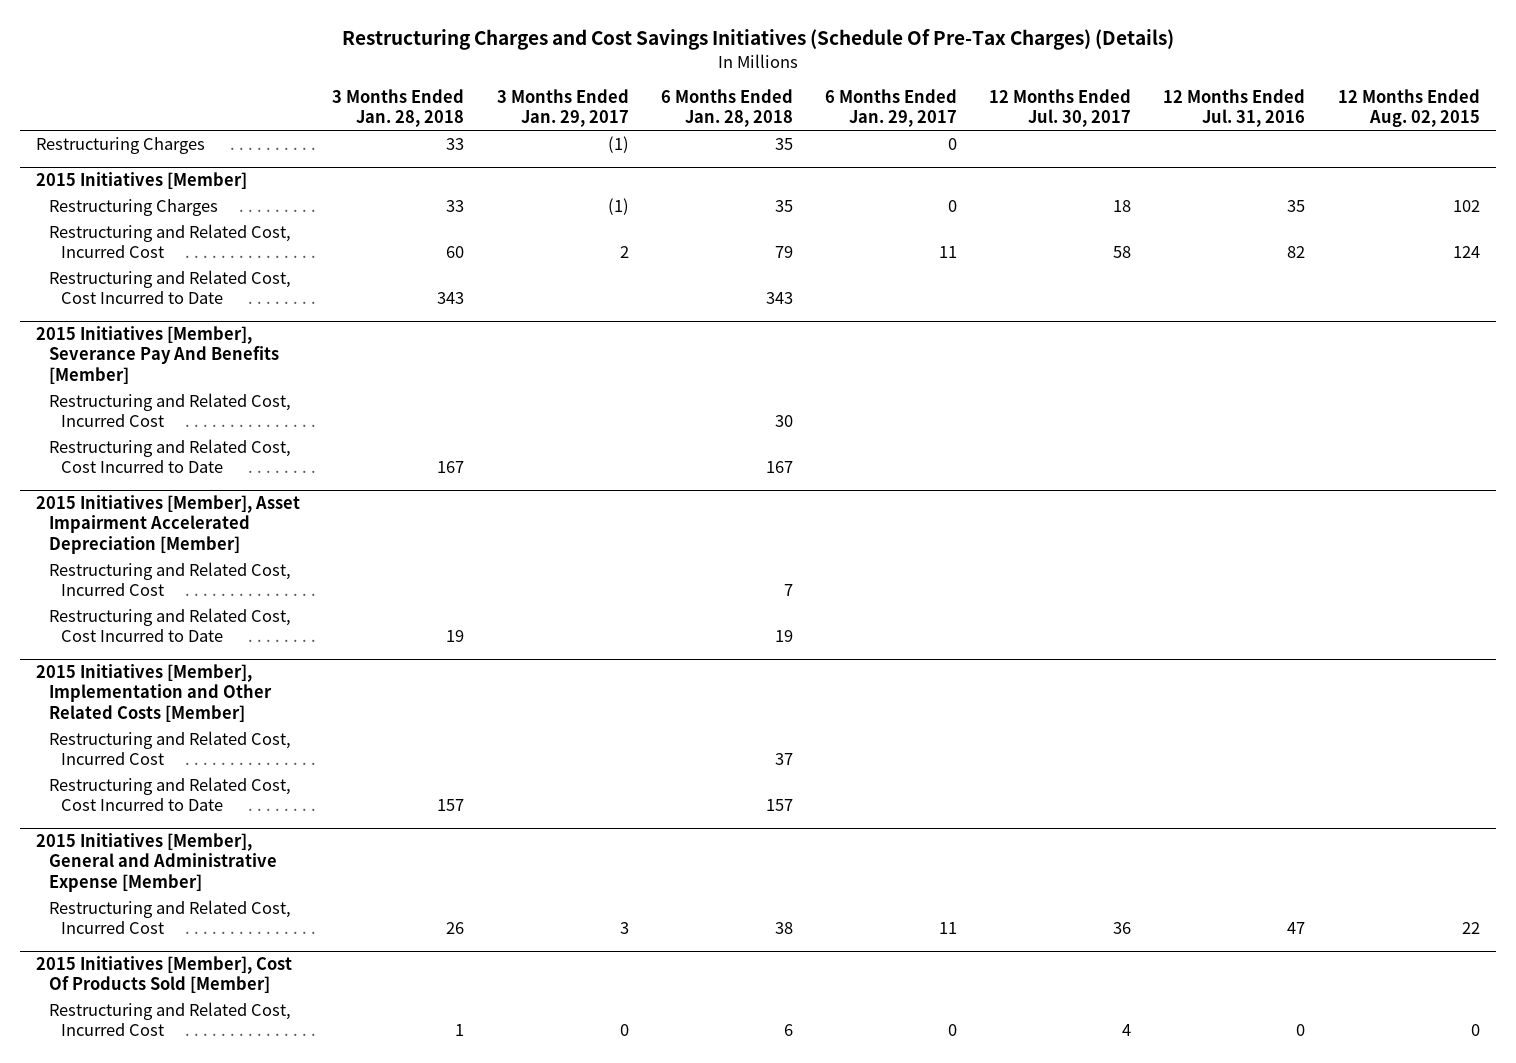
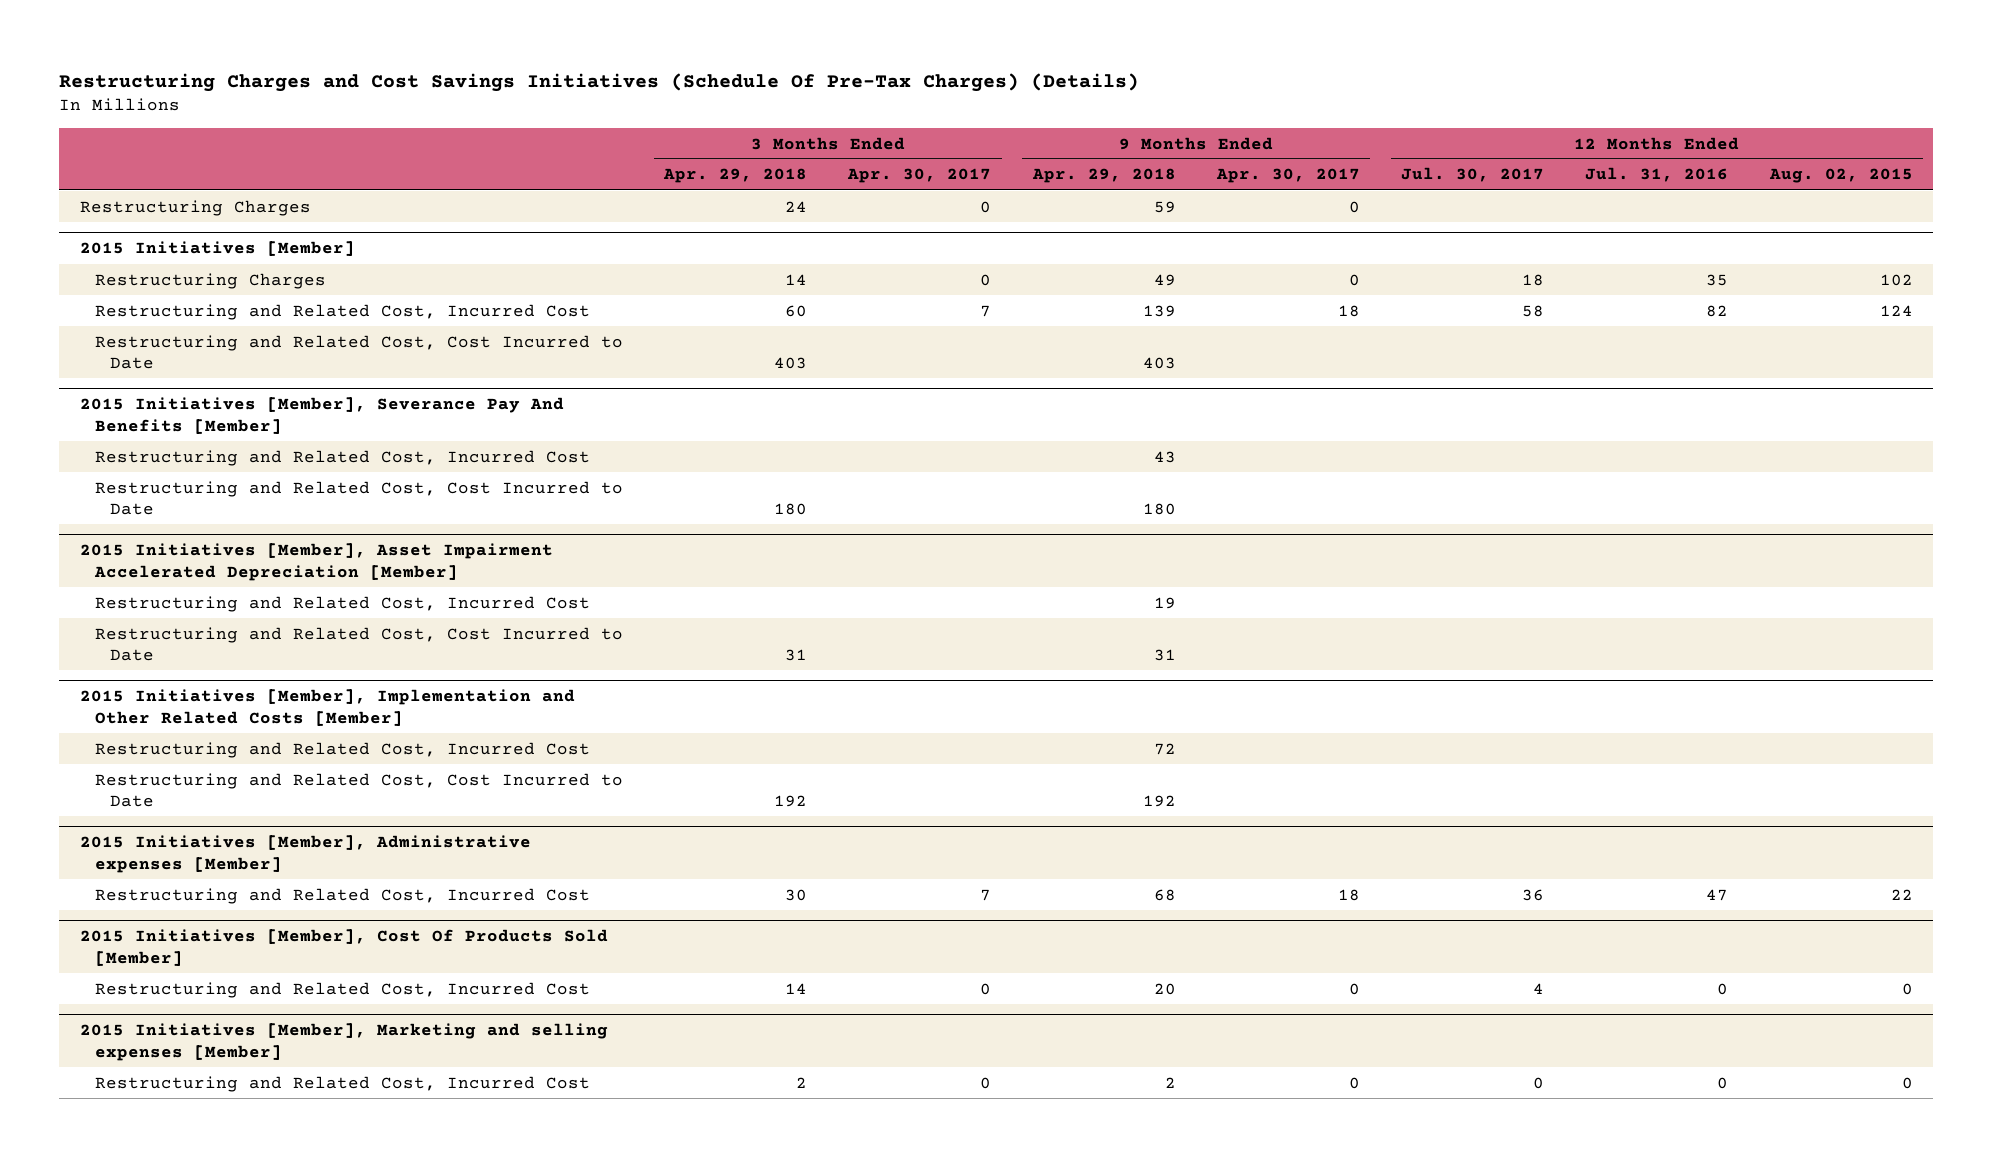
- | 3 Months Ended Jan. 28, 2018 | 3 Months Ended Jan. 29, 2017 | 6 Months Ended Jan. 28, 2018 | 6 Months Ended Jan. 29, 2017 | 12 Months Ended Jul. 30, 2017 | 12 Months Ended Jul. 31, 2016 | 12 Months Ended Aug. 02, 2015
+ | 3 Months Ended Apr. 29, 2018 | 3 Months Ended Apr. 30, 2017 | 9 Months Ended Apr. 29, 2018 | 9 Months Ended Apr. 30, 2017 | 12 Months Ended Jul. 30, 2017 | 12 Months Ended Jul. 31, 2016 | 12 Months Ended Aug. 02, 2015
- 2015 Initiatives [Member], General and Administrative Expense [Member]
+ 2015 Initiatives [Member], Administrative expenses [Member]
+ 2015 Initiatives [Member], Marketing and selling expenses [Member]
+ Restructuring and Related Cost, Incurred Cost | 2 | 0 | 2 | 0 | 0 | 0 | 0

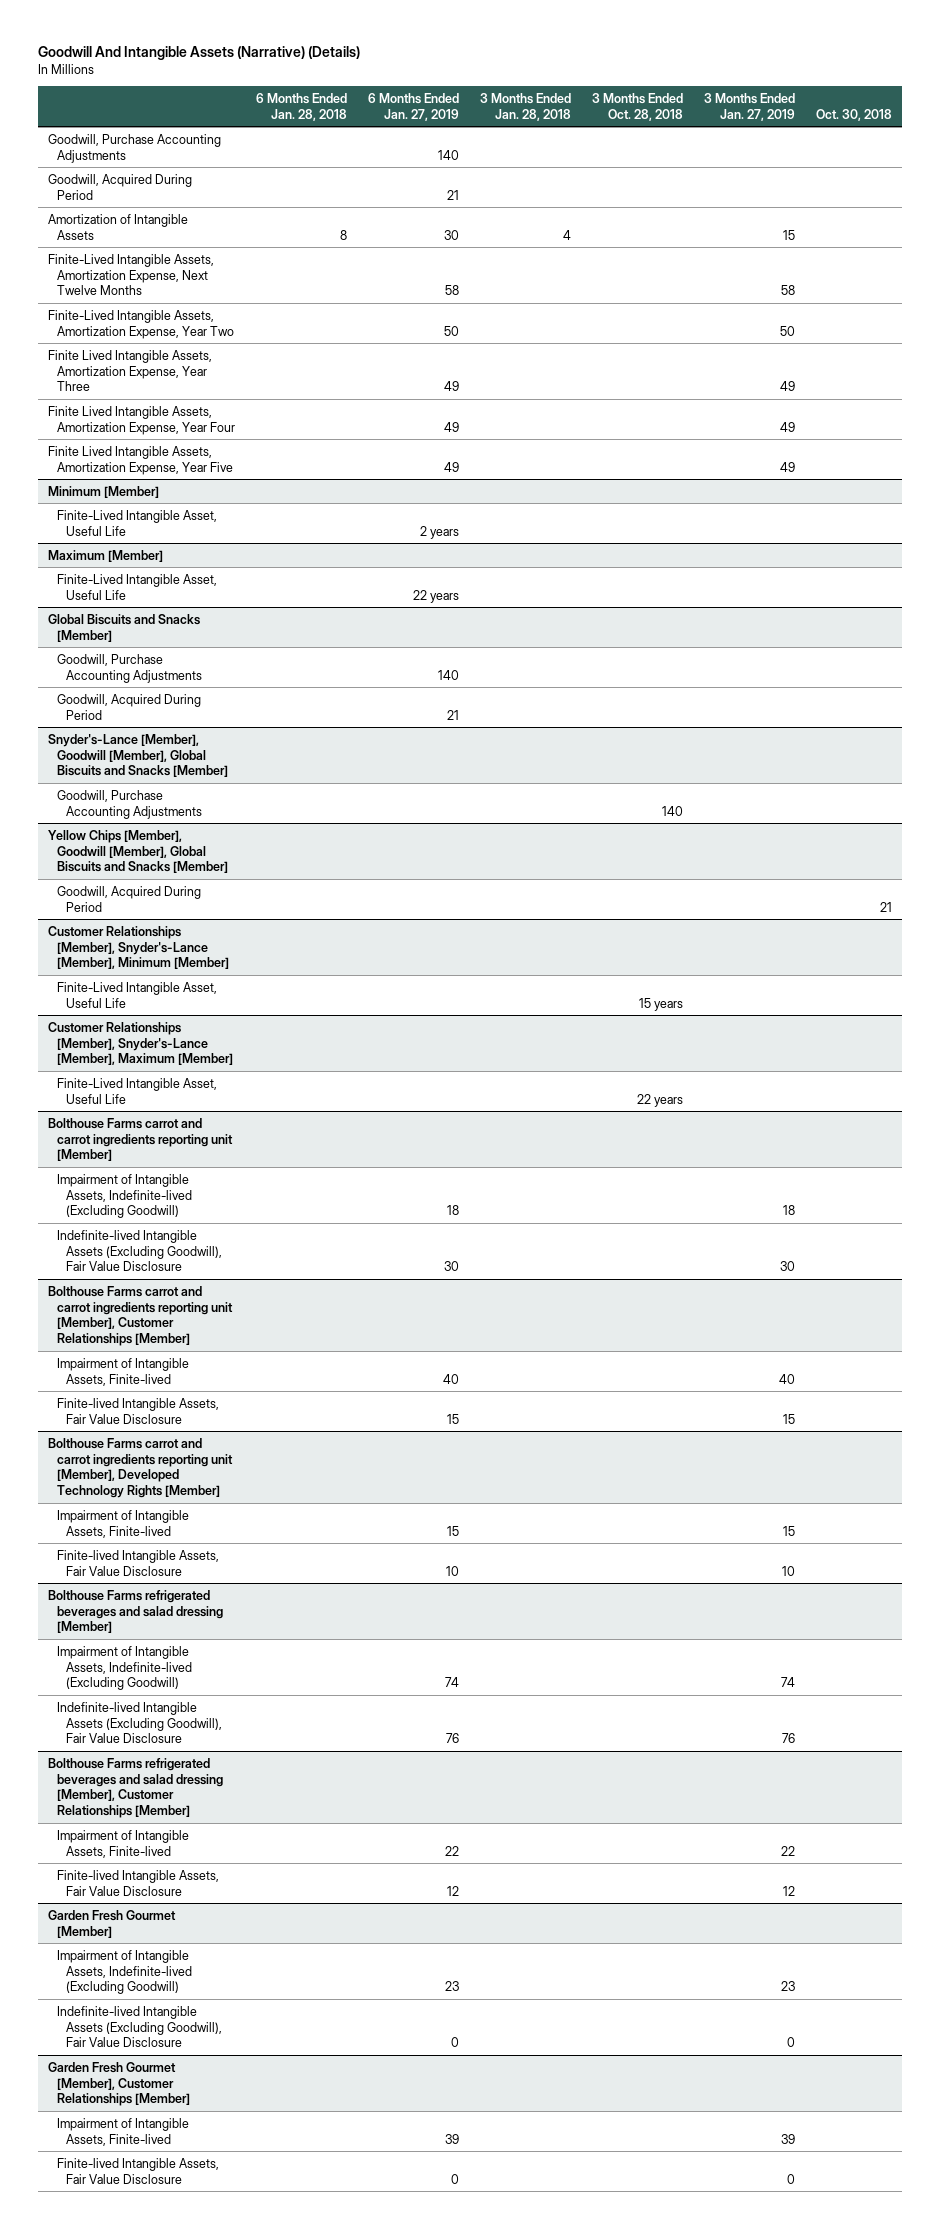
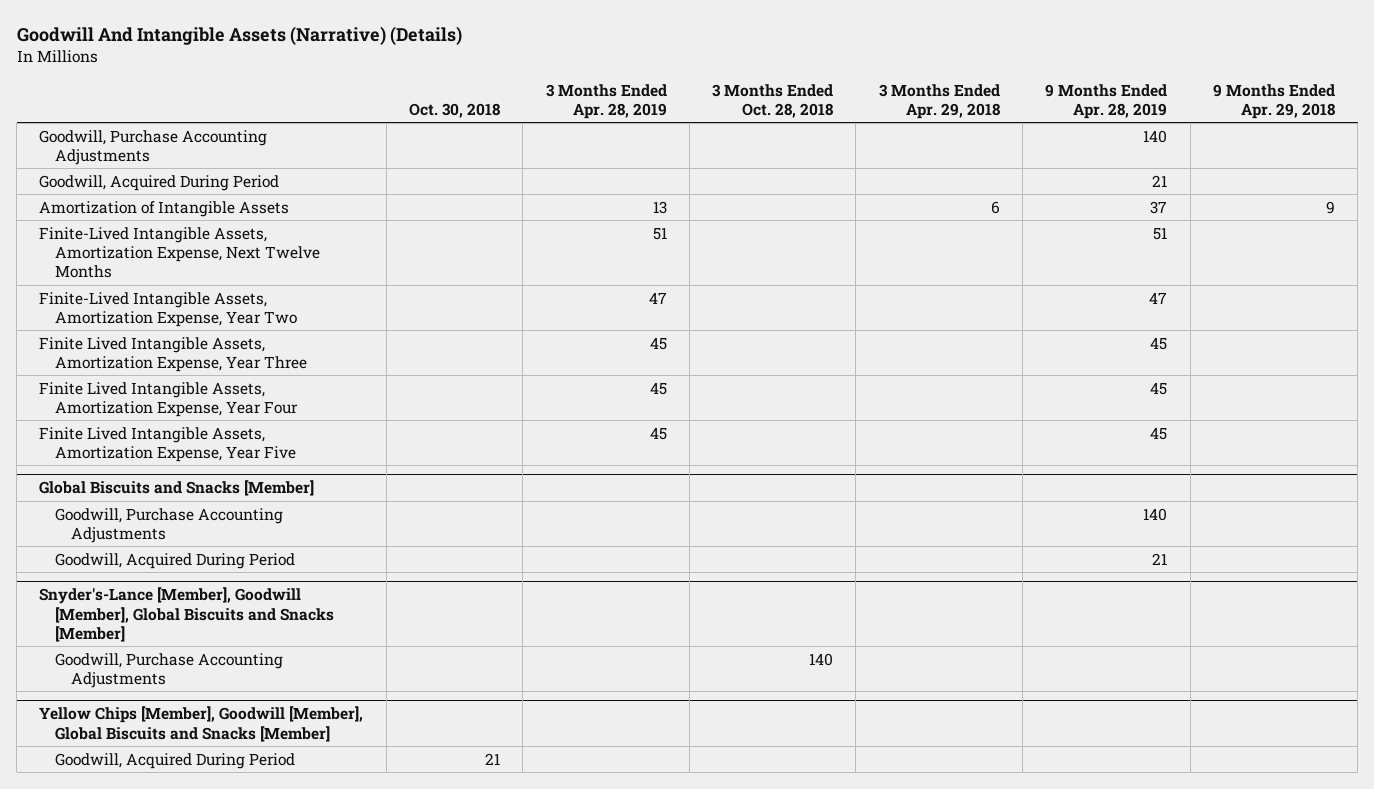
- | 6 Months Ended Jan. 28, 2018 | 6 Months Ended Jan. 27, 2019 | 3 Months Ended Jan. 28, 2018 | 3 Months Ended Oct. 28, 2018 | 3 Months Ended Jan. 27, 2019 | Oct. 30, 2018
+ | Oct. 30, 2018 | 3 Months Ended Apr. 28, 2019 | 3 Months Ended Oct. 28, 2018 | 3 Months Ended Apr. 29, 2018 | 9 Months Ended Apr. 28, 2019 | 9 Months Ended Apr. 29, 2018
- Minimum [Member]
- Finite-Lived Intangible Asset, Useful Life | | 2 years | | | |
- Maximum [Member]
- Finite-Lived Intangible Asset, Useful Life | | 22 years | | | |
- Customer Relationships [Member], Snyder's-Lance [Member], Minimum [Member]
- Finite-Lived Intangible Asset, Useful Life | | | | 15 years | |
- Customer Relationships [Member], Snyder's-Lance [Member], Maximum [Member]
- Finite-Lived Intangible Asset, Useful Life | | | | 22 years | |
- Bolthouse Farms carrot and carrot ingredients reporting unit [Member]
- Impairment of Intangible Assets, Indefinite-lived (Excluding Goodwill) | | 18 | | | 18 |
- Indefinite-lived Intangible Assets (Excluding Goodwill), Fair Value Disclosure | | 30 | | | 30 |
- Bolthouse Farms carrot and carrot ingredients reporting unit [Member], Customer Relationships [Member]
- Impairment of Intangible Assets, Finite-lived | | 40 | | | 40 |
- Finite-lived Intangible Assets, Fair Value Disclosure | | 15 | | | 15 |
- Bolthouse Farms carrot and carrot ingredients reporting unit [Member], Developed Technology Rights [Member]
- Impairment of Intangible Assets, Finite-lived | | 15 | | | 15 |
- Finite-lived Intangible Assets, Fair Value Disclosure | | 10 | | | 10 |
- Bolthouse Farms refrigerated beverages and salad dressing [Member]
- Impairment of Intangible Assets, Indefinite-lived (Excluding Goodwill) | | 74 | | | 74 |
- Indefinite-lived Intangible Assets (Excluding Goodwill), Fair Value Disclosure | | 76 | | | 76 |
- Bolthouse Farms refrigerated beverages and salad dressing [Member], Customer Relationships [Member]
- Impairment of Intangible Assets, Finite-lived | | 22 | | | 22 |
- Finite-lived Intangible Assets, Fair Value Disclosure | | 12 | | | 12 |
- Garden Fresh Gourmet [Member]
- Impairment of Intangible Assets, Indefinite-lived (Excluding Goodwill) | | 23 | | | 23 |
- Indefinite-lived Intangible Assets (Excluding Goodwill), Fair Value Disclosure | | 0 | | | 0 |
- Garden Fresh Gourmet [Member], Customer Relationships [Member]
- Impairment of Intangible Assets, Finite-lived | | 39 | | | 39 |
- Finite-lived Intangible Assets, Fair Value Disclosure | | 0 | | | 0 |

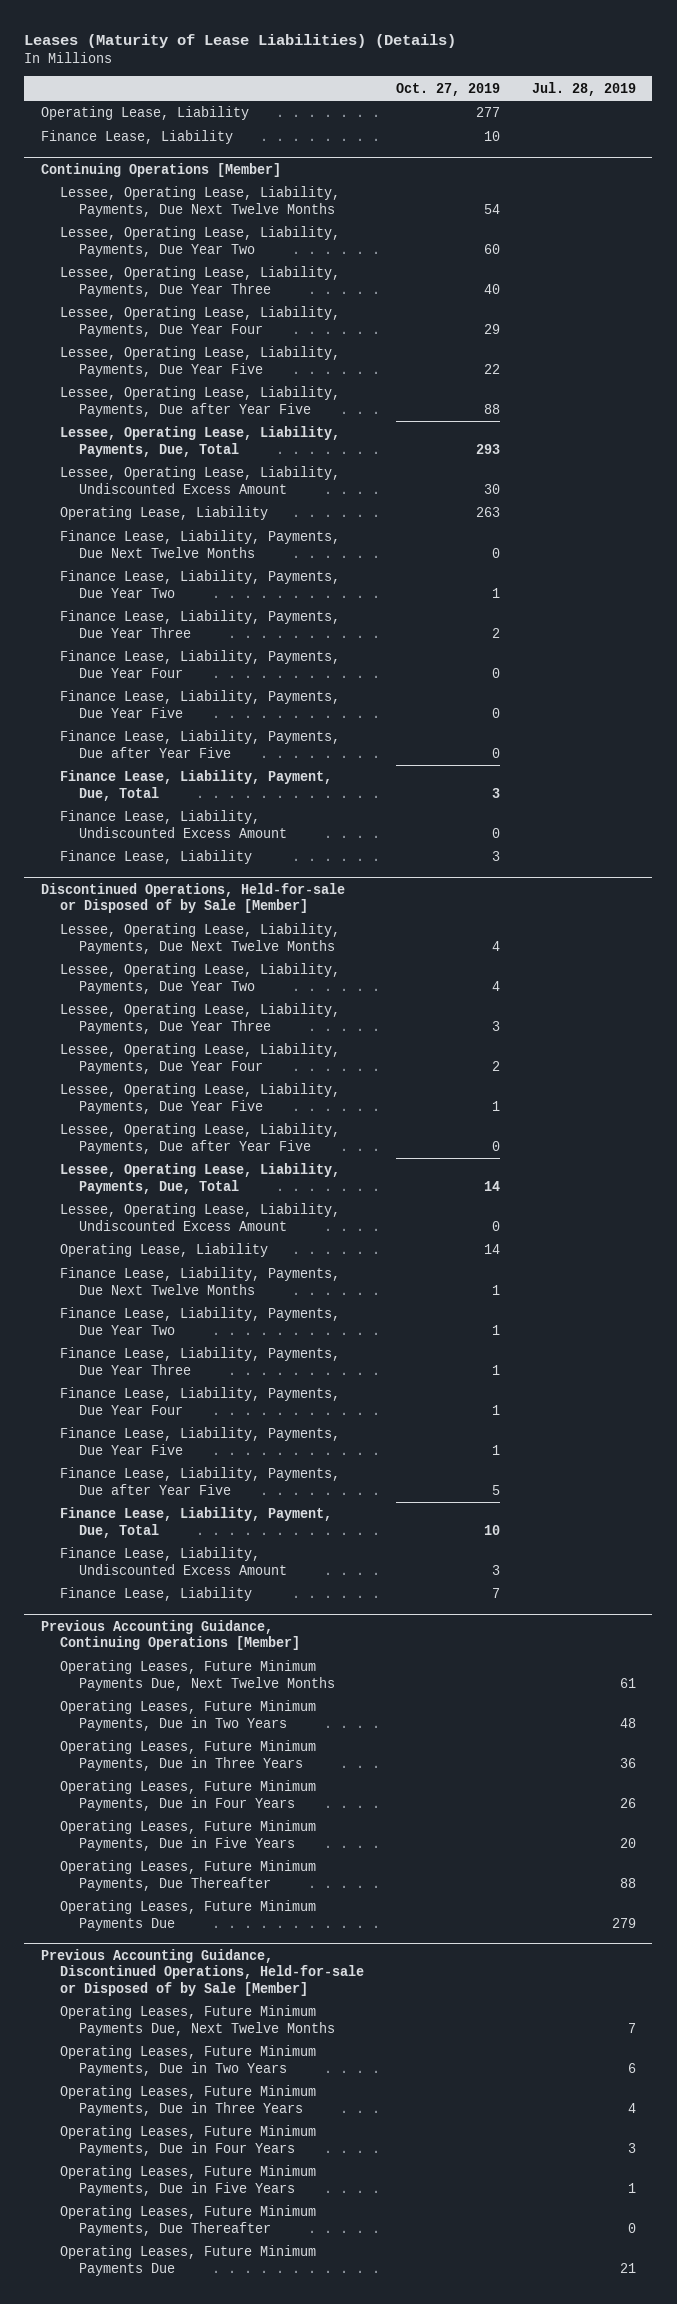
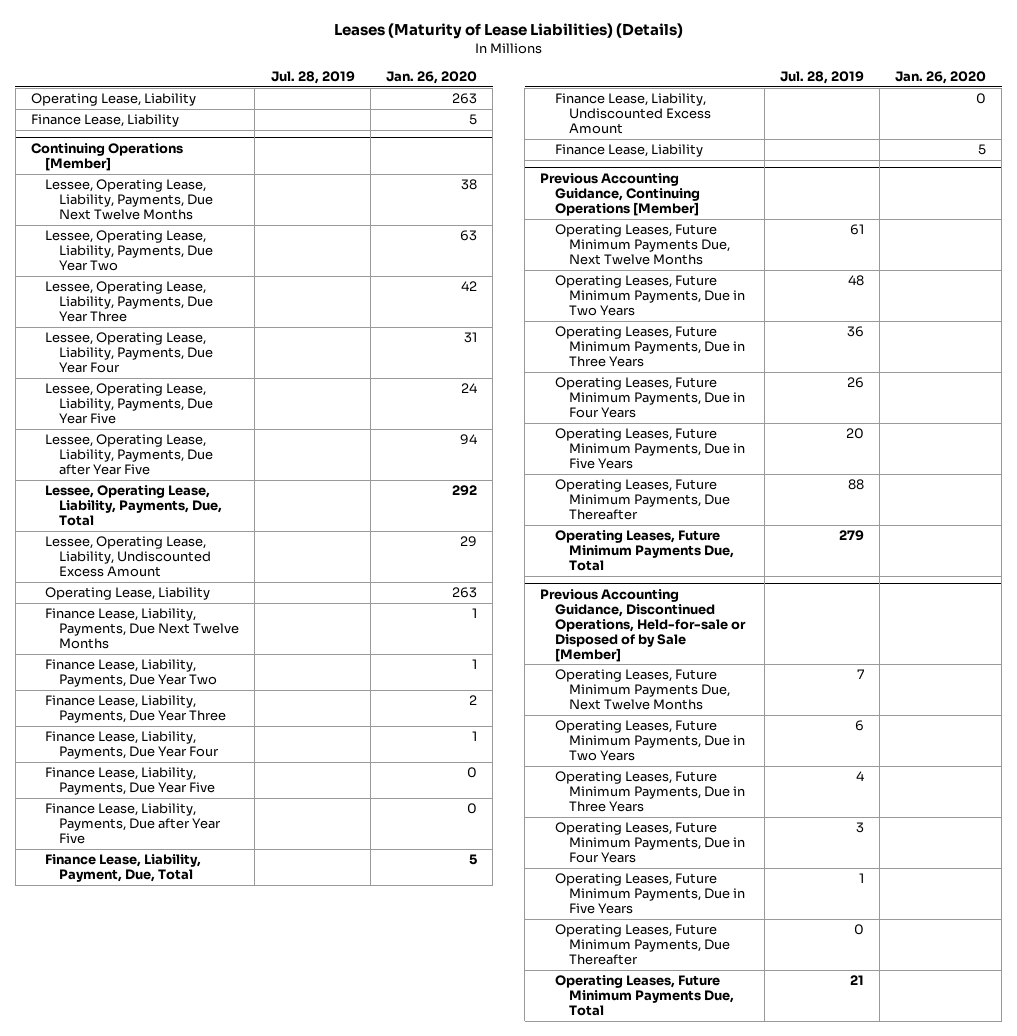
- | Oct. 27, 2019 | Jul. 28, 2019
+ | Jul. 28, 2019 | Jan. 26, 2020
- Discontinued Operations, Held-for-sale or Disposed of by Sale [Member]
- Lessee, Operating Lease, Liability, Payments, Due Next Twelve Months | 4 |
- Lessee, Operating Lease, Liability, Payments, Due Year Two | 4 |
- Lessee, Operating Lease, Liability, Payments, Due Year Three | 3 |
- Lessee, Operating Lease, Liability, Payments, Due Year Four | 2 |
- Lessee, Operating Lease, Liability, Payments, Due Year Five | 1 |
- Lessee, Operating Lease, Liability, Payments, Due after Year Five | 0 |
- Lessee, Operating Lease, Liability, Payments, Due, Total | 14 |
- Lessee, Operating Lease, Liability, Undiscounted Excess Amount | 0 |
- Operating Lease, Liability | 14 |
- Finance Lease, Liability, Payments, Due Next Twelve Months | 1 |
- Finance Lease, Liability, Payments, Due Year Two | 1 |
- Finance Lease, Liability, Payments, Due Year Three | 1 |
- Finance Lease, Liability, Payments, Due Year Four | 1 |
- Finance Lease, Liability, Payments, Due Year Five | 1 |
- Finance Lease, Liability, Payments, Due after Year Five | 5 |
- Finance Lease, Liability, Payment, Due, Total | 10 |
- Finance Lease, Liability, Undiscounted Excess Amount | 3 |
- Finance Lease, Liability | 7 |
@ Previous Accounting Guidance, Continuing Operations [Member]
- Operating Leases, Future Minimum Payments Due | | 279
+ Operating Leases, Future Minimum Payments Due, Total | 279 |
@ Previous Accounting Guidance, Discontinued Operations, Held-for-sale or Disposed of by Sale [Member]
- Operating Leases, Future Minimum Payments Due | | 21
+ Operating Leases, Future Minimum Payments Due, Total | 21 |

